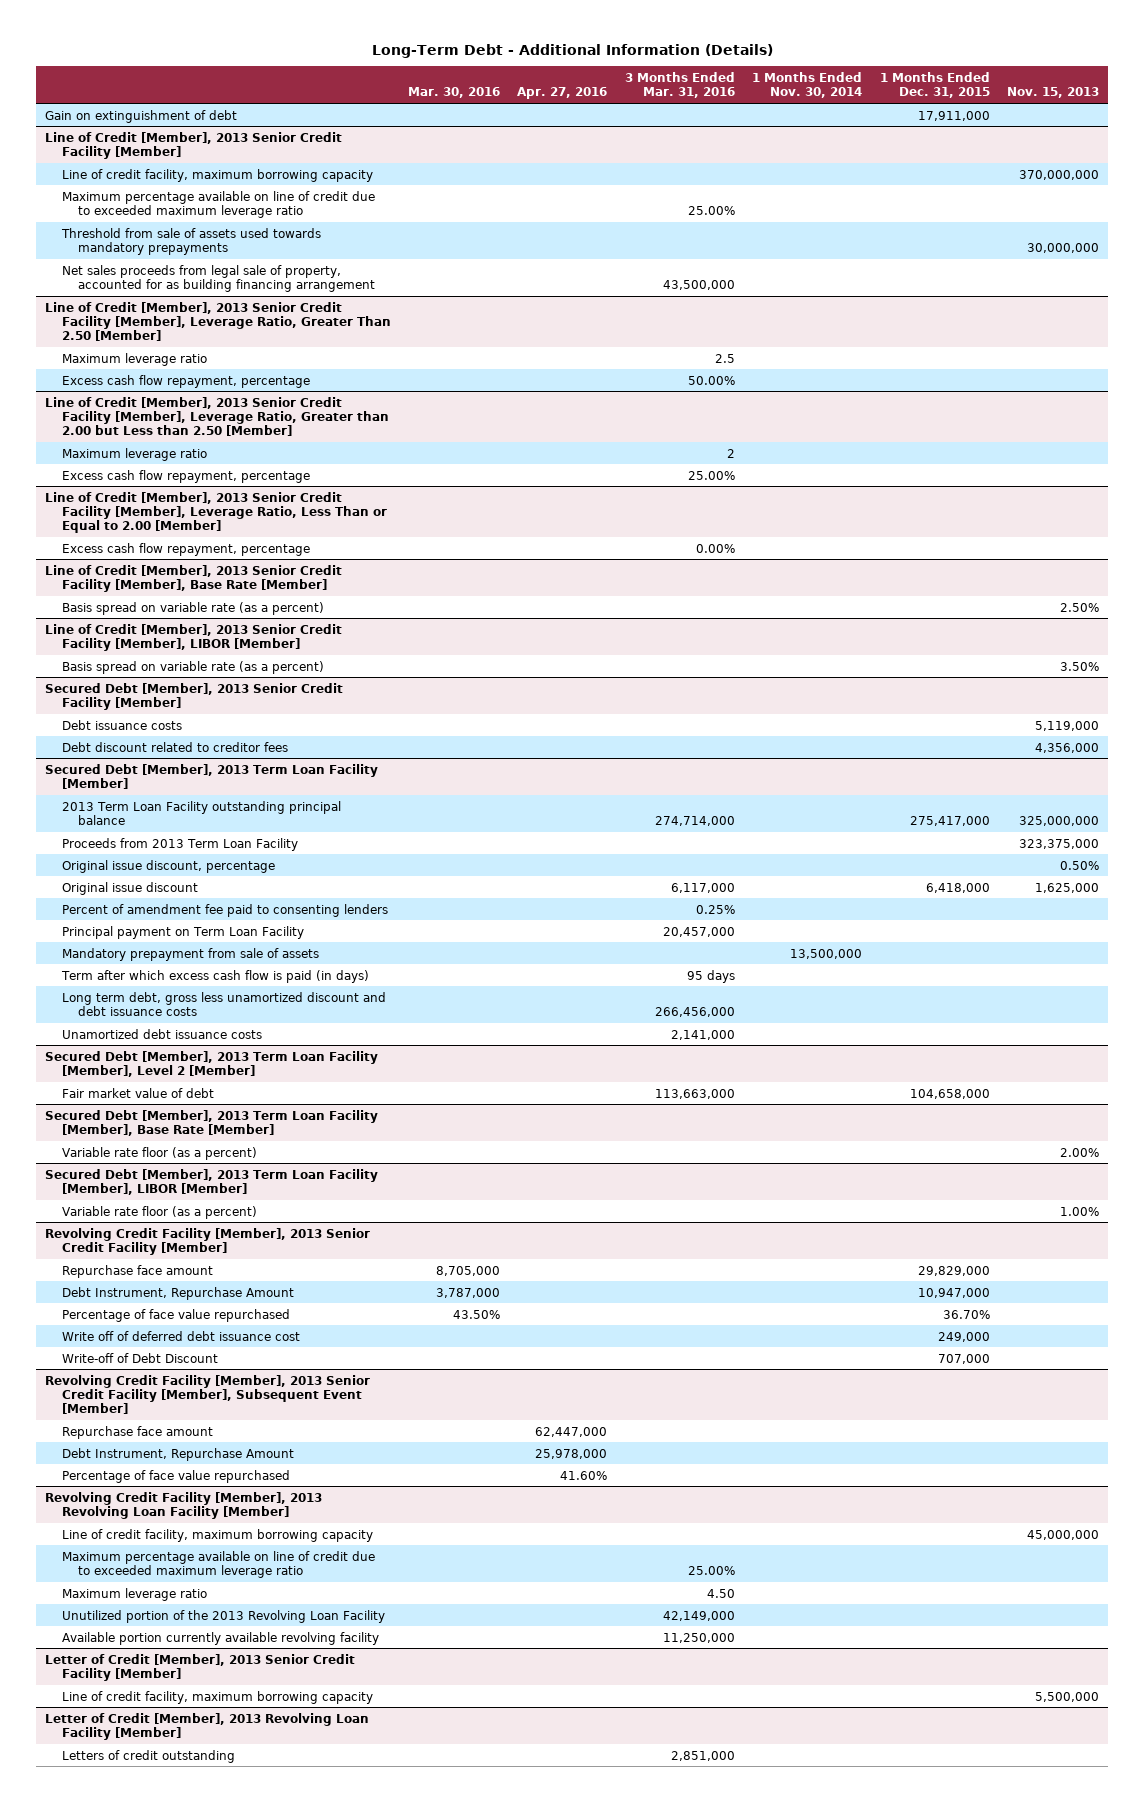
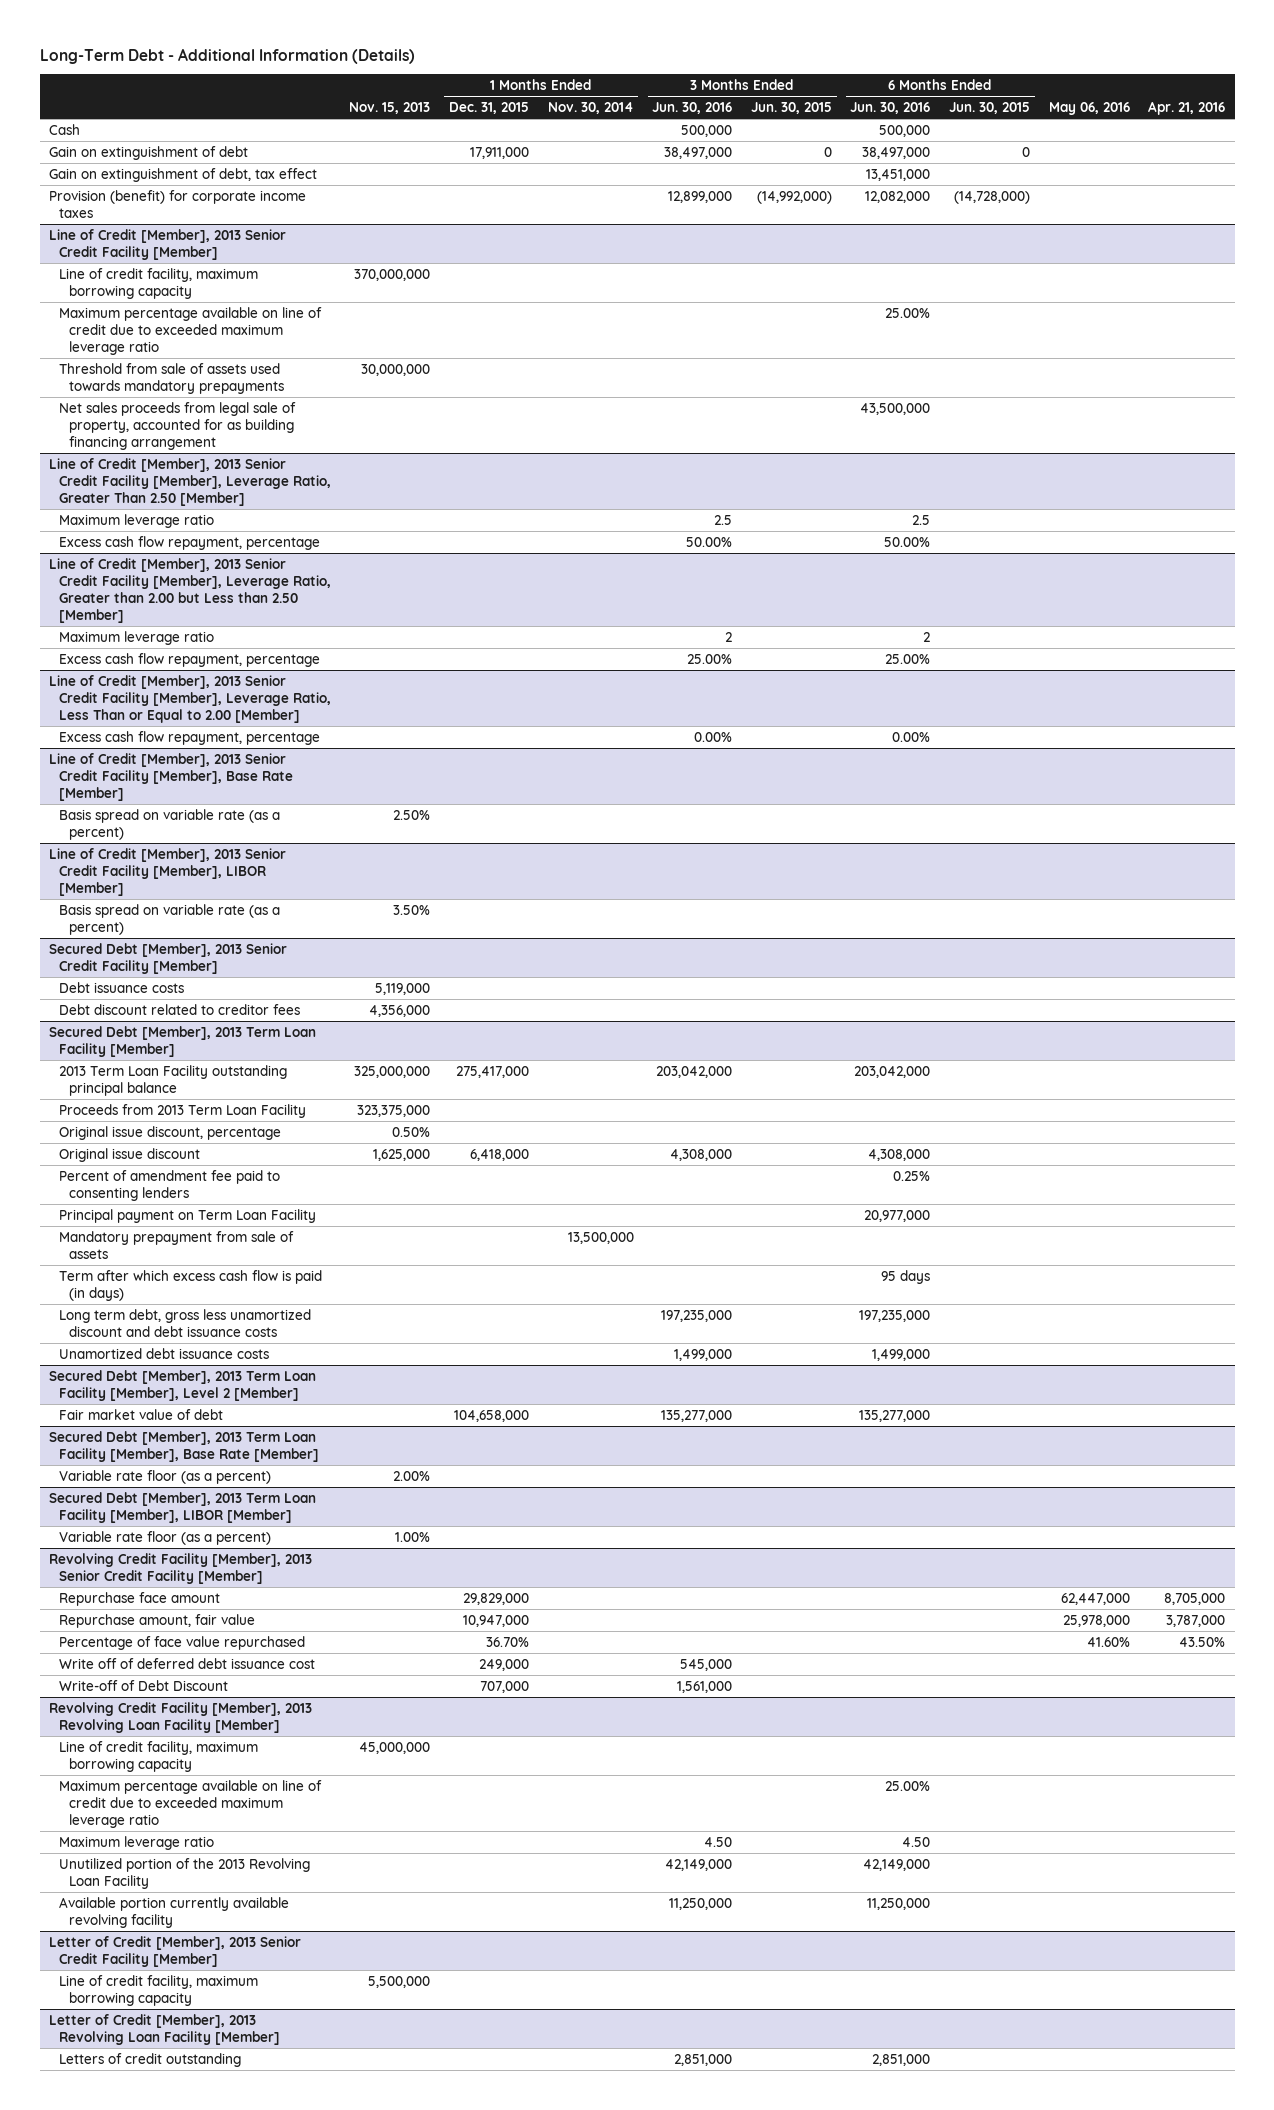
- | Mar. 30, 2016 | Apr. 27, 2016 | 3 Months Ended Mar. 31, 2016 | 1 Months Ended Nov. 30, 2014 | 1 Months Ended Dec. 31, 2015 | Nov. 15, 2013
+ | Nov. 15, 2013 | 1 Months Ended Dec. 31, 2015 | 1 Months Ended Nov. 30, 2014 | 3 Months Ended Jun. 30, 2016 | 3 Months Ended Jun. 30, 2015 | 6 Months Ended Jun. 30, 2016 | 6 Months Ended Jun. 30, 2015 | May 06, 2016 | Apr. 21, 2016
+ Cash | | | | 500,000 | | 500,000 | | |
+ Gain on extinguishment of debt, tax effect | | | | | | 13,451,000 | | |
+ Provision (benefit) for corporate income taxes | | | | 12,899,000 | (14,992,000) | 12,082,000 | (14,728,000) | |
@ Revolving Credit Facility [Member], 2013 Senior Credit Facility [Member]
- Debt Instrument, Repurchase Amount | 3,787,000 | | | | 10,947,000 |
+ Repurchase amount, fair value | | 10,947,000 | | | | | | 25,978,000 | 3,787,000
- Revolving Credit Facility [Member], 2013 Senior Credit Facility [Member], Subsequent Event [Member]
- Repurchase face amount | | 62,447,000 | | | |
- Debt Instrument, Repurchase Amount | | 25,978,000 | | | |
- Percentage of face value repurchased | | 41.60% | | | |

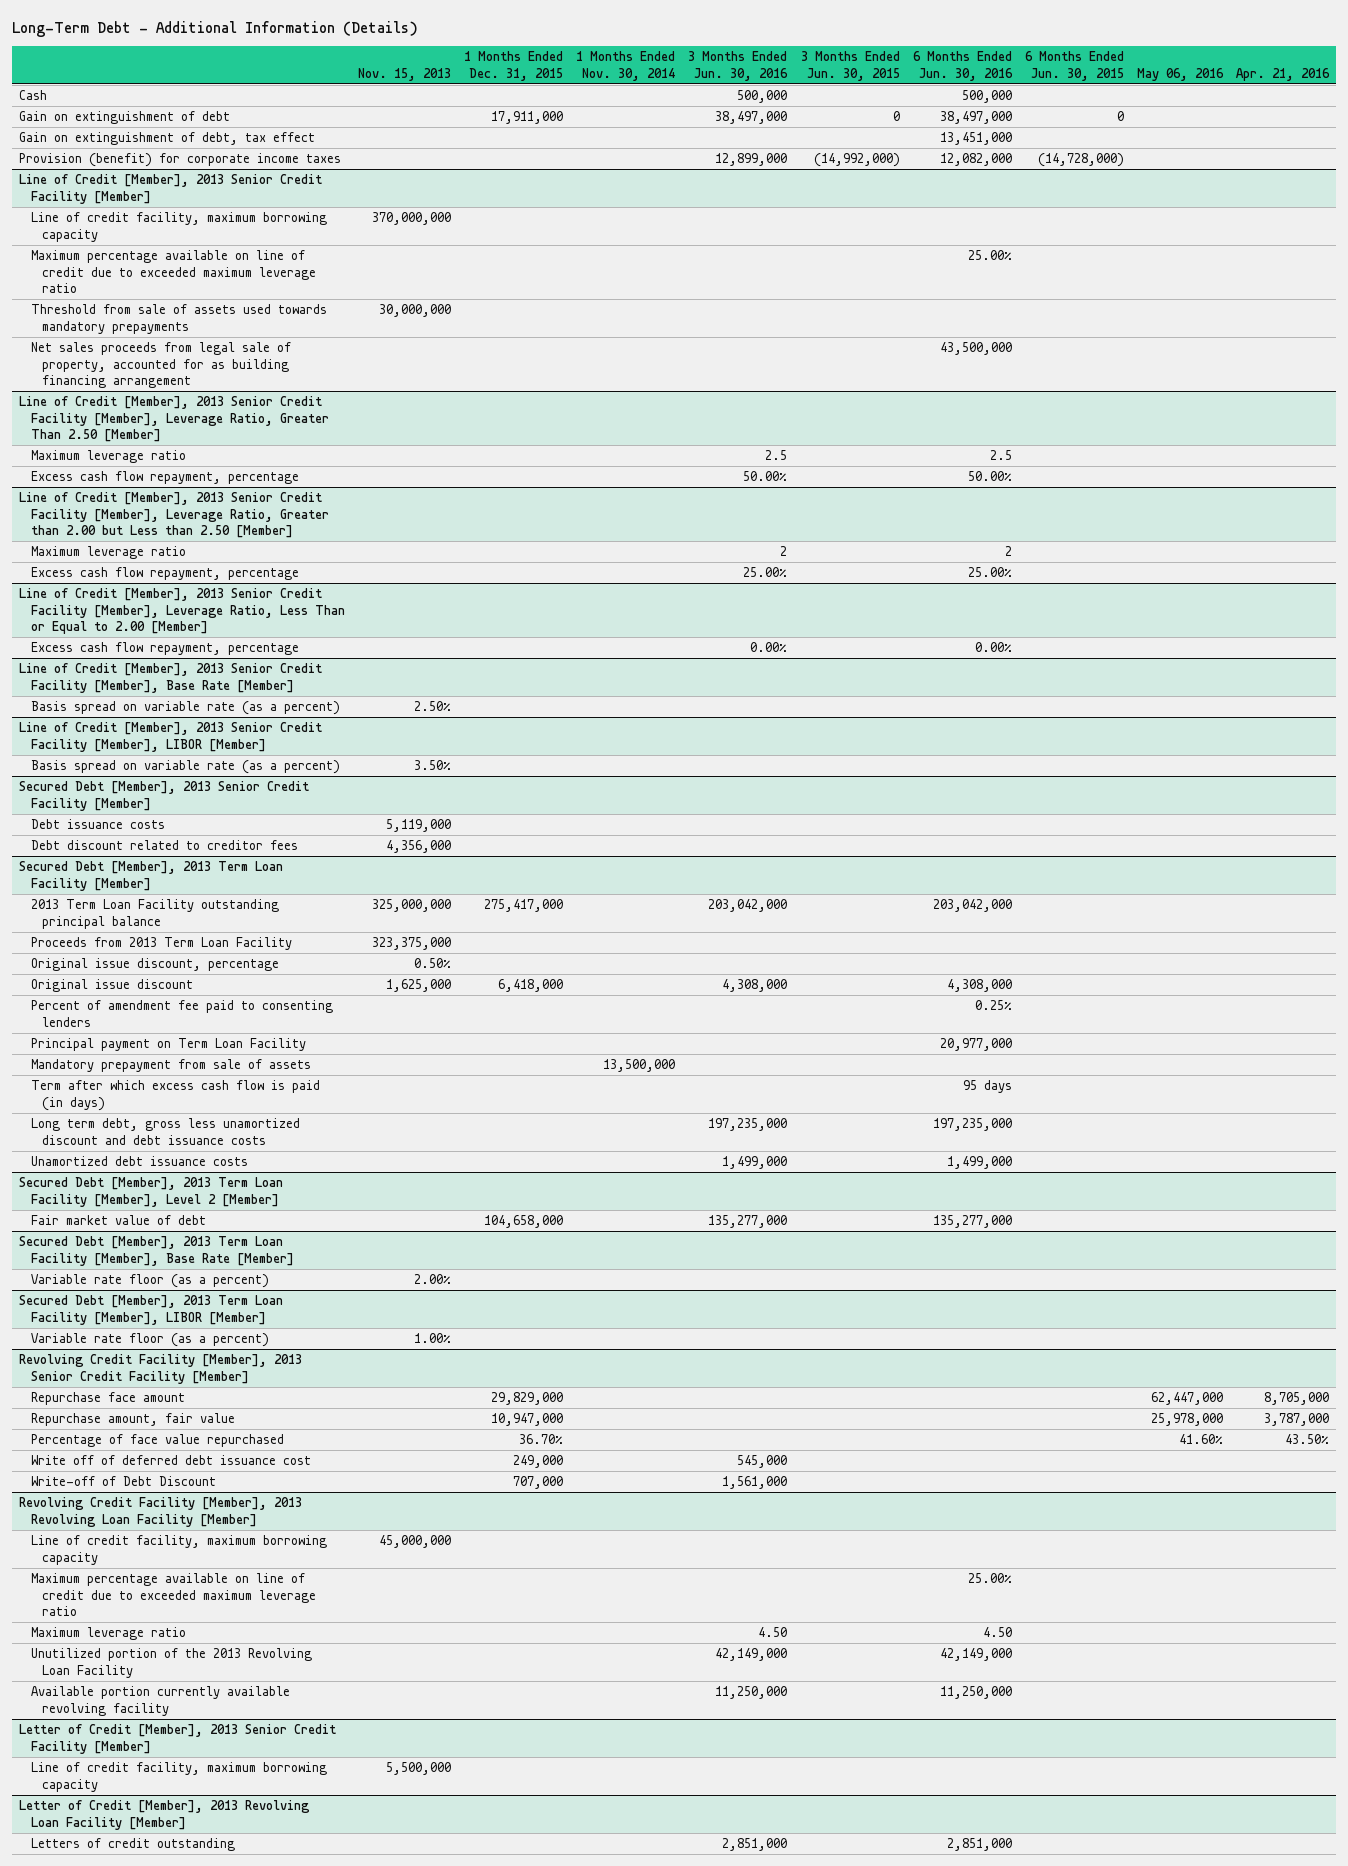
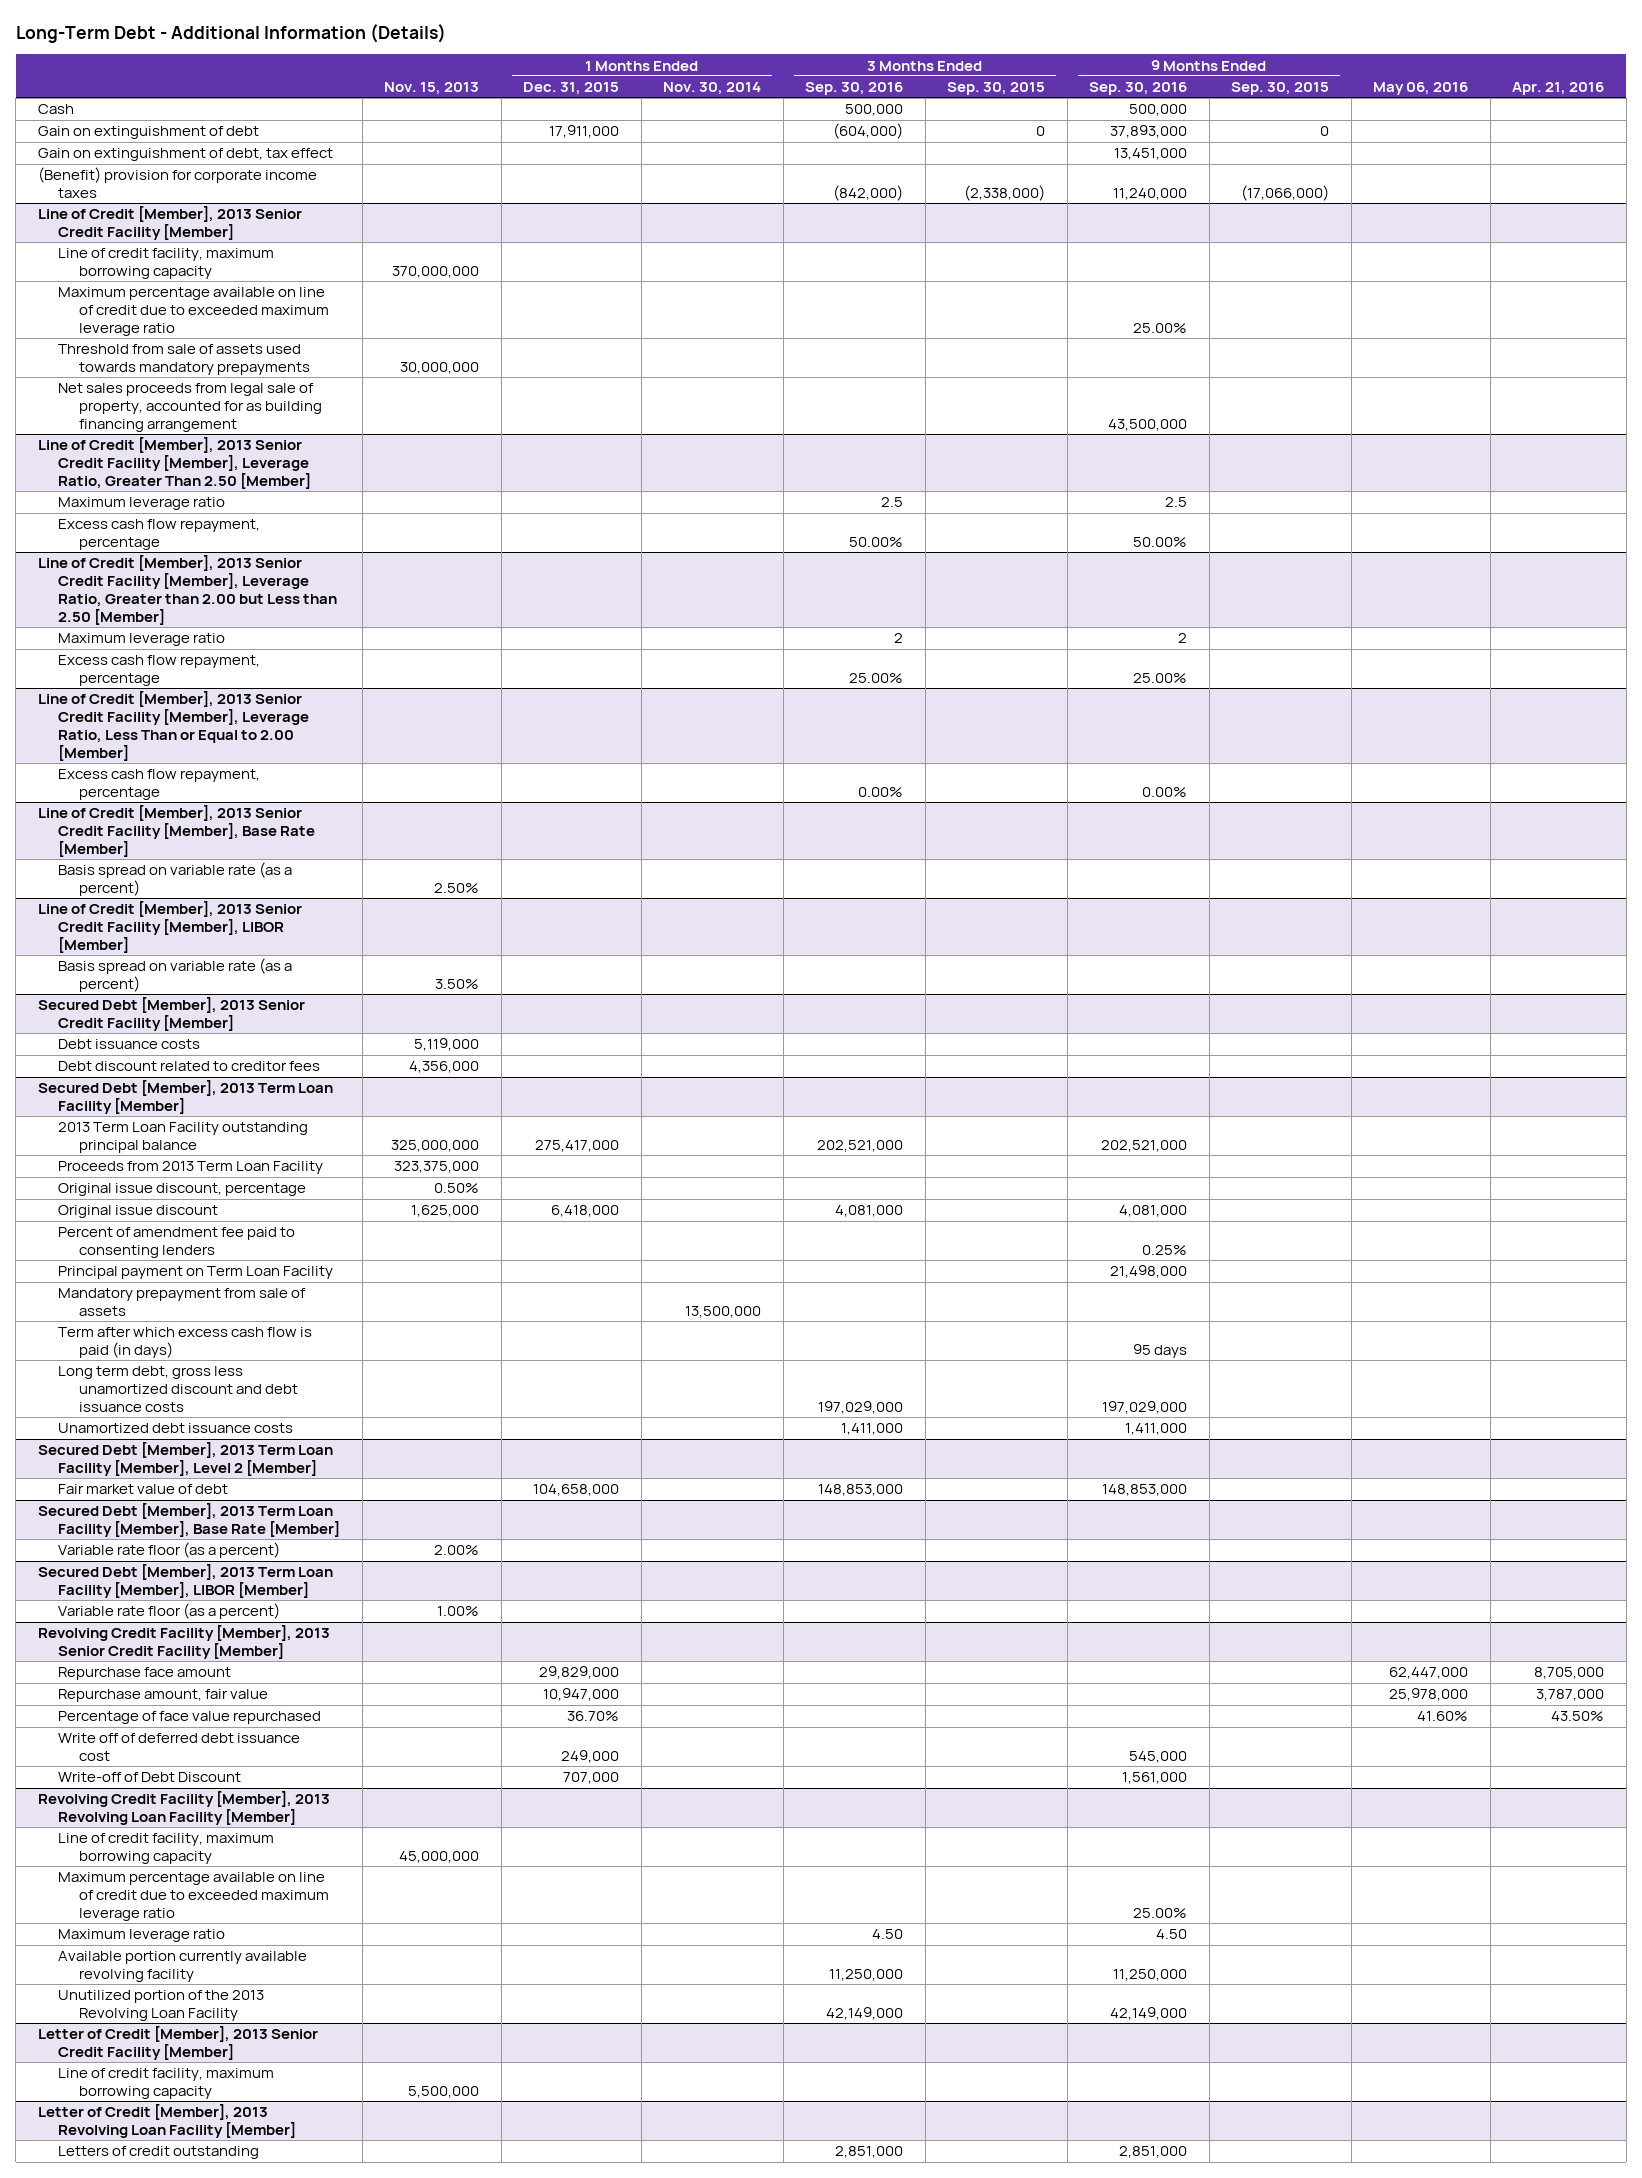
- | Nov. 15, 2013 | 1 Months Ended Dec. 31, 2015 | 1 Months Ended Nov. 30, 2014 | 3 Months Ended Jun. 30, 2016 | 3 Months Ended Jun. 30, 2015 | 6 Months Ended Jun. 30, 2016 | 6 Months Ended Jun. 30, 2015 | May 06, 2016 | Apr. 21, 2016
+ | Nov. 15, 2013 | 1 Months Ended Dec. 31, 2015 | 1 Months Ended Nov. 30, 2014 | 3 Months Ended Sep. 30, 2016 | 3 Months Ended Sep. 30, 2015 | 9 Months Ended Sep. 30, 2016 | 9 Months Ended Sep. 30, 2015 | May 06, 2016 | Apr. 21, 2016
- Provision (benefit) for corporate income taxes | | | | 12,899,000 | (14,992,000) | 12,082,000 | (14,728,000) | |
+ (Benefit) provision for corporate income taxes | | | | (842,000) | (2,338,000) | 11,240,000 | (17,066,000) | |
@ Revolving Credit Facility [Member], 2013 Revolving Loan Facility [Member]
moved down: Unutilized portion of the 2013 Revolving Loan Facility | | | | 42,149,000 | | 42,149,000 | | |

